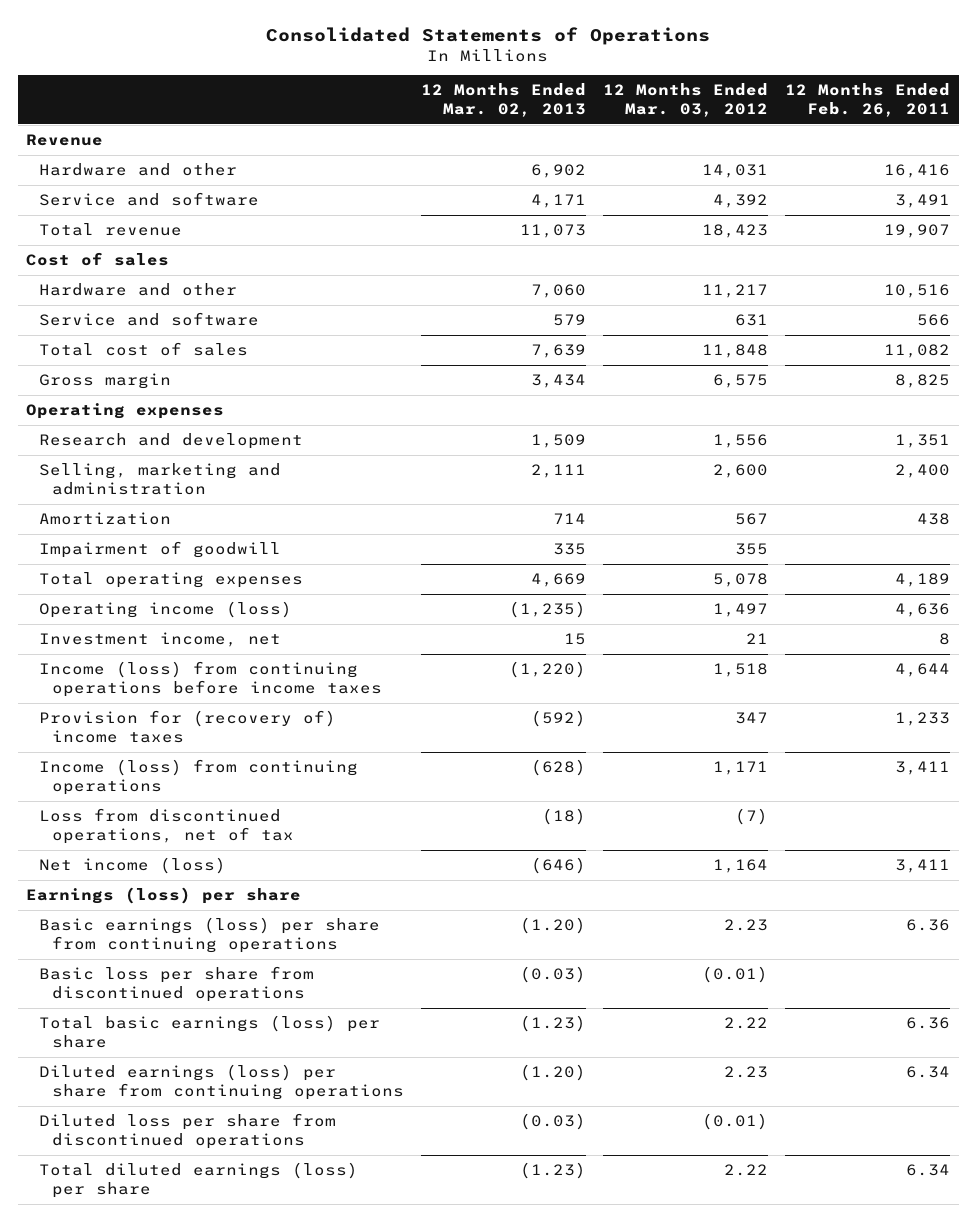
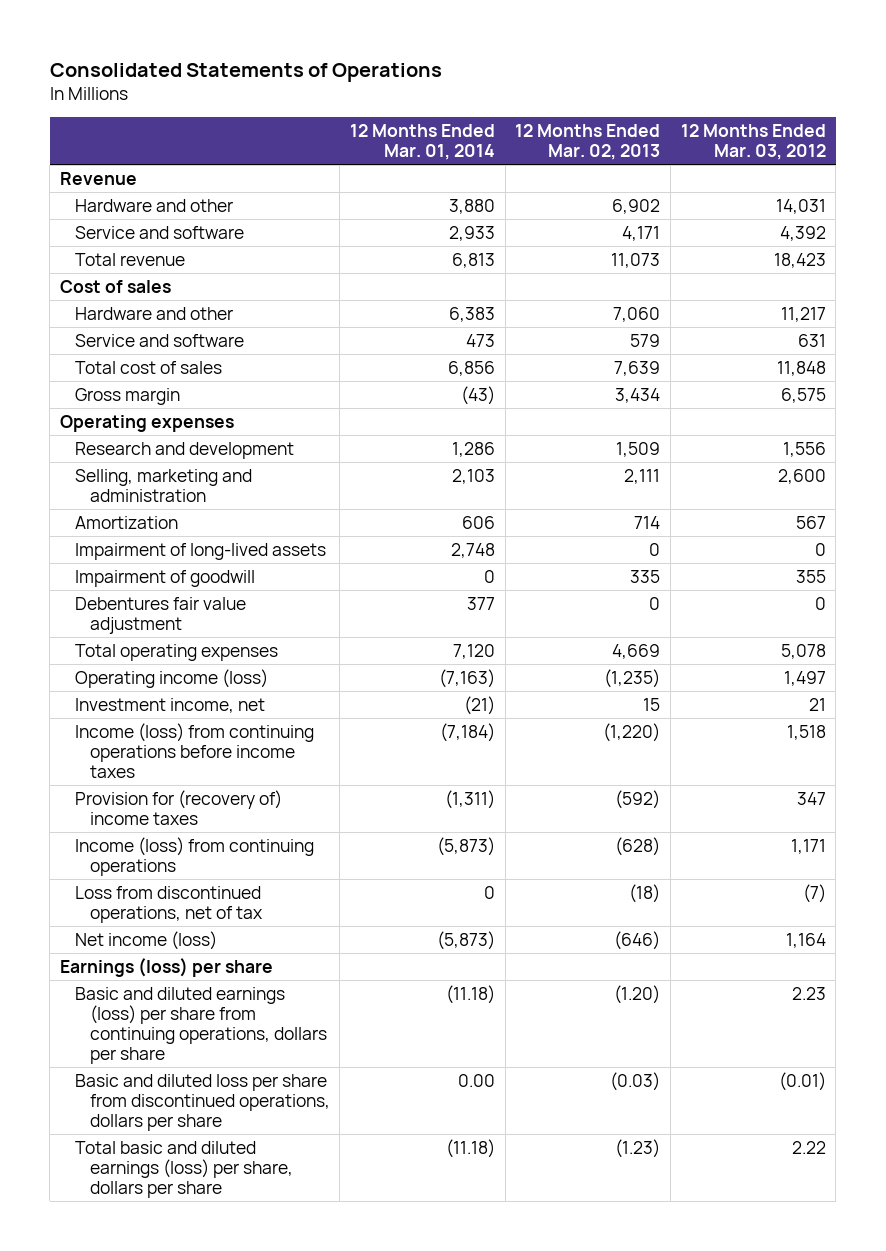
- | 12 Months Ended Mar. 02, 2013 | 12 Months Ended Mar. 03, 2012 | 12 Months Ended Feb. 26, 2011
+ | 12 Months Ended Mar. 01, 2014 | 12 Months Ended Mar. 02, 2013 | 12 Months Ended Mar. 03, 2012
+ Impairment of long-lived assets | 2,748 | 0 | 0
+ Debentures fair value adjustment | 377 | 0 | 0
- Basic earnings (loss) per share from continuing operations | (1.20) | 2.23 | 6.36
- Basic loss per share from discontinued operations | (0.03) | (0.01) |
- Total basic earnings (loss) per share | (1.23) | 2.22 | 6.36
- Diluted earnings (loss) per share from continuing operations | (1.20) | 2.23 | 6.34
- Diluted loss per share from discontinued operations | (0.03) | (0.01) |
- Total diluted earnings (loss) per share | (1.23) | 2.22 | 6.34
+ Basic and diluted earnings (loss) per share from continuing operations, dollars per share | (11.18) | (1.20) | 2.23
+ Basic and diluted loss per share from discontinued operations, dollars per share | 0.00 | (0.03) | (0.01)
+ Total basic and diluted earnings (loss) per share, dollars per share | (11.18) | (1.23) | 2.22

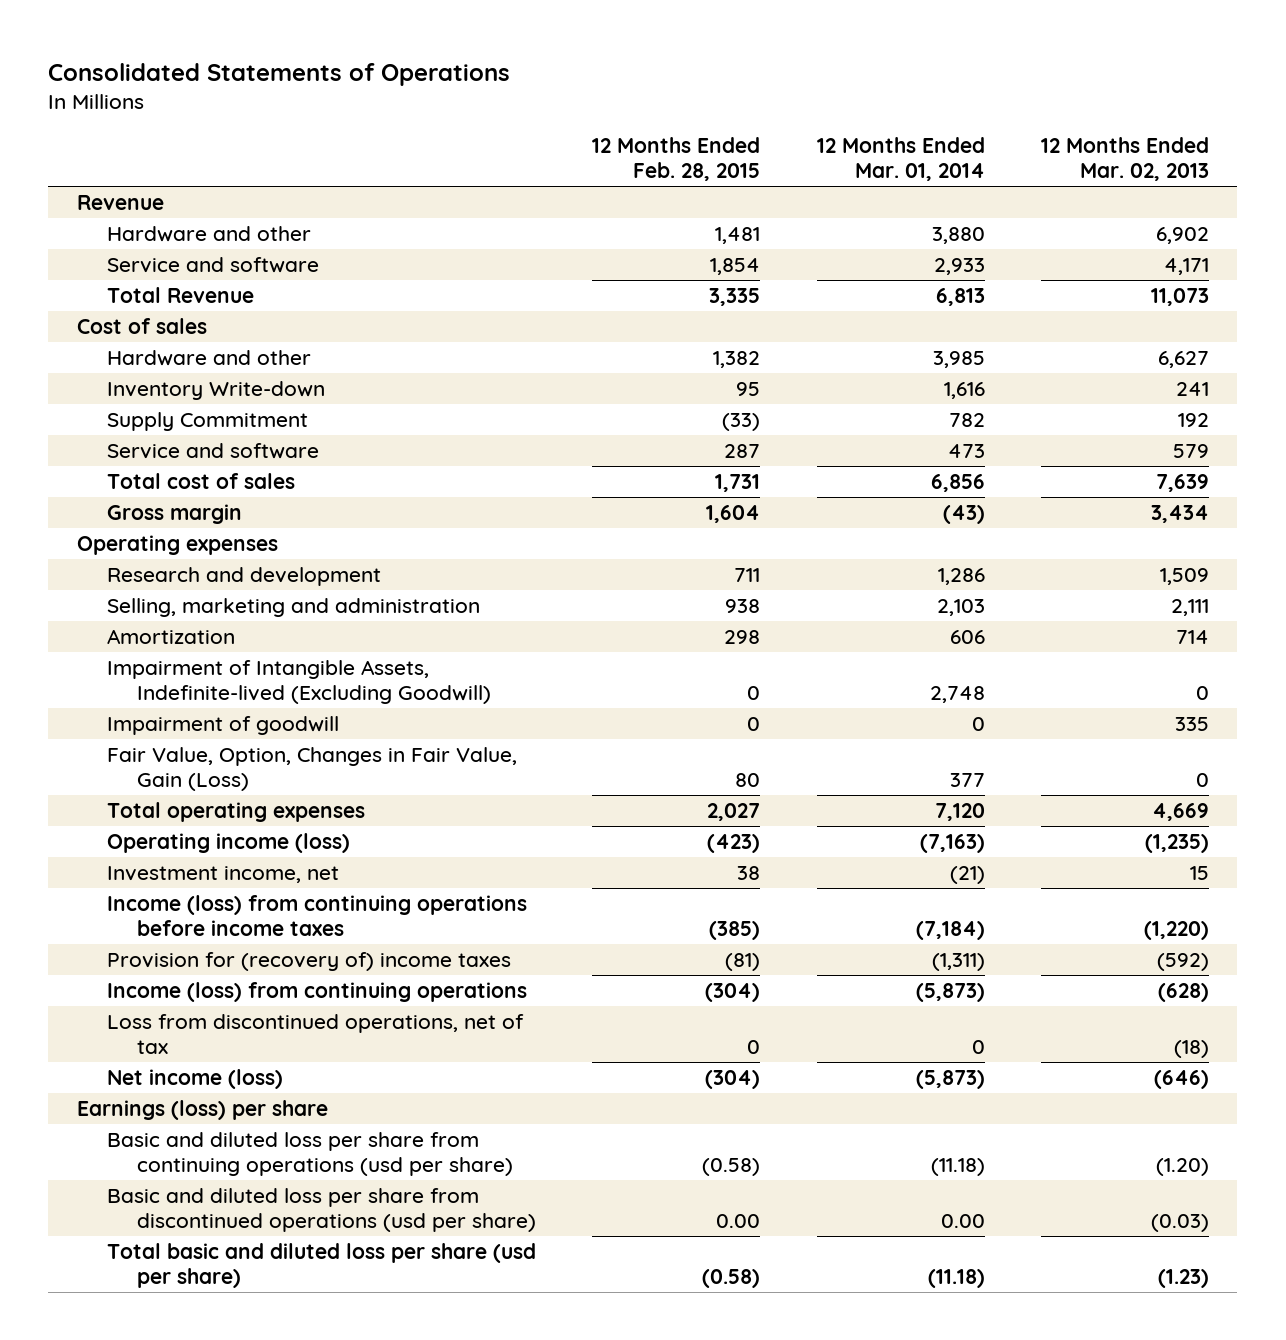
- | 12 Months Ended Mar. 01, 2014 | 12 Months Ended Mar. 02, 2013 | 12 Months Ended Mar. 03, 2012
+ | 12 Months Ended Feb. 28, 2015 | 12 Months Ended Mar. 01, 2014 | 12 Months Ended Mar. 02, 2013
- Total revenue | 6,813 | 11,073 | 18,423
+ Total Revenue | 3,335 | 6,813 | 11,073
- Hardware and other | 6,383 | 7,060 | 11,217
+ Hardware and other | 1,382 | 3,985 | 6,627
+ Inventory Write-down | 95 | 1,616 | 241
+ Supply Commitment | (33) | 782 | 192
- Impairment of long-lived assets | 2,748 | 0 | 0
+ Impairment of Intangible Assets, Indefinite-lived (Excluding Goodwill) | 0 | 2,748 | 0
- Debentures fair value adjustment | 377 | 0 | 0
+ Fair Value, Option, Changes in Fair Value, Gain (Loss) | 80 | 377 | 0
- Basic and diluted earnings (loss) per share from continuing operations, dollars per share | (11.18) | (1.20) | 2.23
- Basic and diluted loss per share from discontinued operations, dollars per share | 0.00 | (0.03) | (0.01)
- Total basic and diluted earnings (loss) per share, dollars per share | (11.18) | (1.23) | 2.22
+ Basic and diluted loss per share from continuing operations (usd per share) | (0.58) | (11.18) | (1.20)
+ Basic and diluted loss per share from discontinued operations (usd per share) | 0.00 | 0.00 | (0.03)
+ Total basic and diluted loss per share (usd per share) | (0.58) | (11.18) | (1.23)

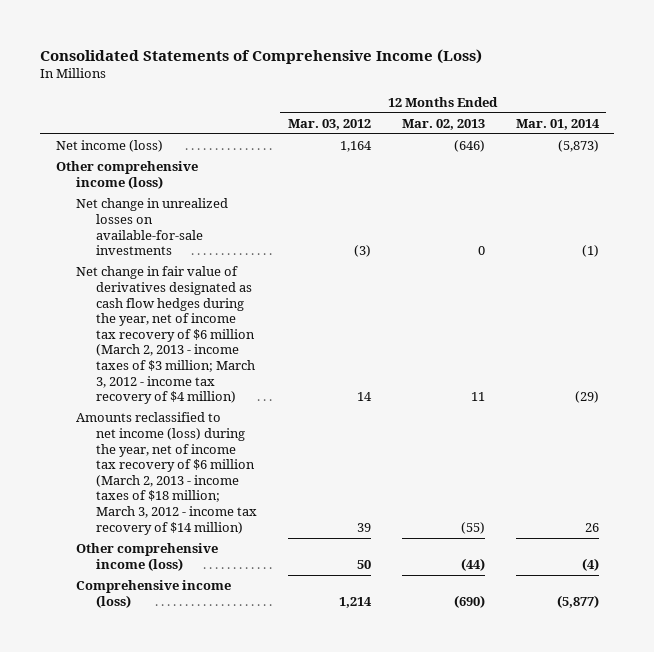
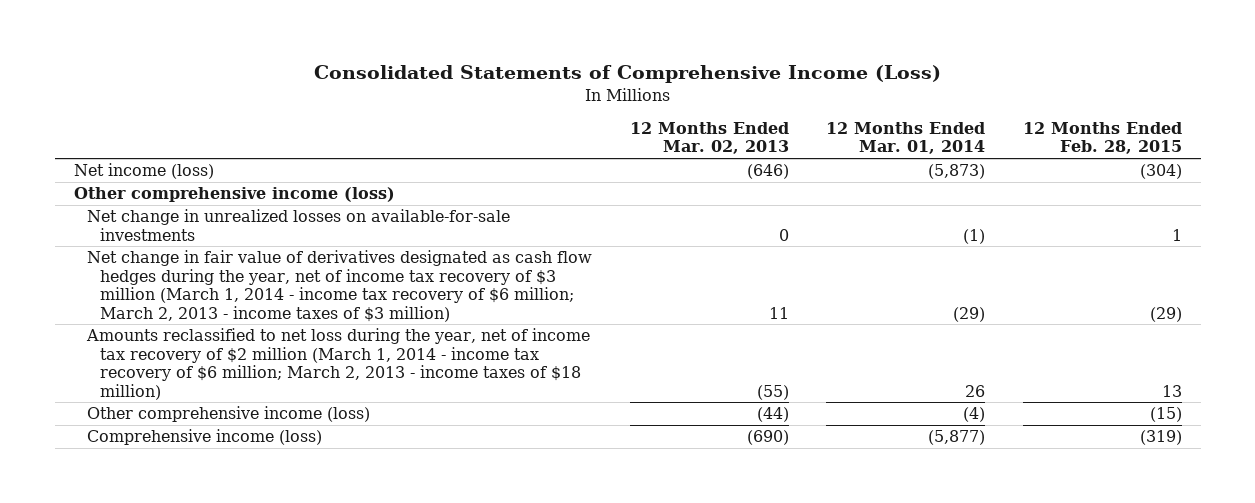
- | 12 Months Ended Mar. 03, 2012 | 12 Months Ended Mar. 02, 2013 | 12 Months Ended Mar. 01, 2014
+ | 12 Months Ended Mar. 02, 2013 | 12 Months Ended Mar. 01, 2014 | 12 Months Ended Feb. 28, 2015
- Net change in fair value of derivatives designated as cash flow hedges during the year, net of income tax recovery of $6 million (March 2, 2013 - income taxes of $3 million; March 3, 2012 - income tax recovery of $4 million) | 14 | 11 | (29)
- Amounts reclassified to net income (loss) during the year, net of income tax recovery of $6 million (March 2, 2013 - income taxes of $18 million; March 3, 2012 - income tax recovery of $14 million) | 39 | (55) | 26
+ Net change in fair value of derivatives designated as cash flow hedges during the year, net of income tax recovery of $3 million (March 1, 2014 - income tax recovery of $6 million; March 2, 2013 - income taxes of $3 million) | 11 | (29) | (29)
+ Amounts reclassified to net loss during the year, net of income tax recovery of $2 million (March 1, 2014 - income tax recovery of $6 million; March 2, 2013 - income taxes of $18 million) | (55) | 26 | 13

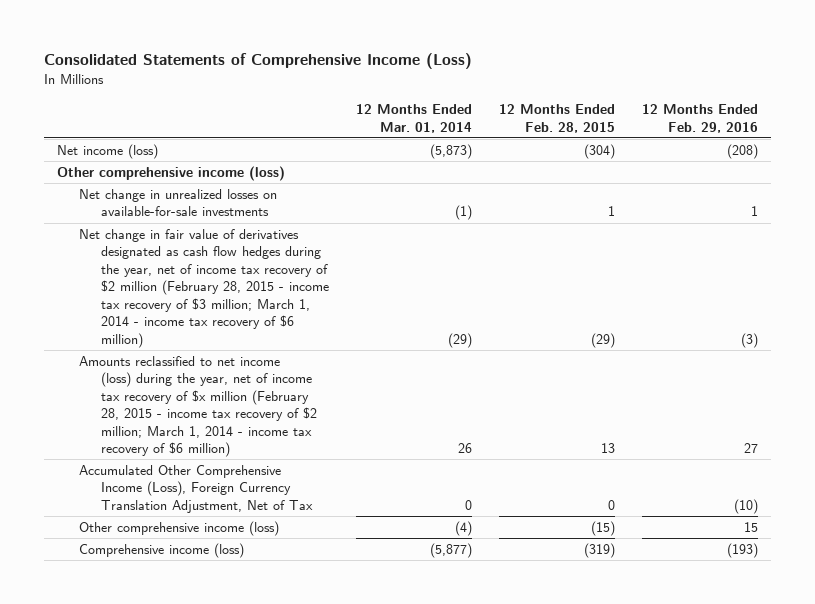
- | 12 Months Ended Mar. 02, 2013 | 12 Months Ended Mar. 01, 2014 | 12 Months Ended Feb. 28, 2015
+ | 12 Months Ended Mar. 01, 2014 | 12 Months Ended Feb. 28, 2015 | 12 Months Ended Feb. 29, 2016
- Net change in fair value of derivatives designated as cash flow hedges during the year, net of income tax recovery of $3 million (March 1, 2014 - income tax recovery of $6 million; March 2, 2013 - income taxes of $3 million) | 11 | (29) | (29)
- Amounts reclassified to net loss during the year, net of income tax recovery of $2 million (March 1, 2014 - income tax recovery of $6 million; March 2, 2013 - income taxes of $18 million) | (55) | 26 | 13
+ Net change in fair value of derivatives designated as cash flow hedges during the year, net of income tax recovery of $2 million (February 28, 2015 - income tax recovery of $3 million; March 1, 2014 - income tax recovery of $6 million) | (29) | (29) | (3)
+ Amounts reclassified to net income (loss) during the year, net of income tax recovery of $x million (February 28, 2015 - income tax recovery of $2 million; March 1, 2014 - income tax recovery of $6 million) | 26 | 13 | 27
+ Accumulated Other Comprehensive Income (Loss), Foreign Currency Translation Adjustment, Net of Tax | 0 | 0 | (10)

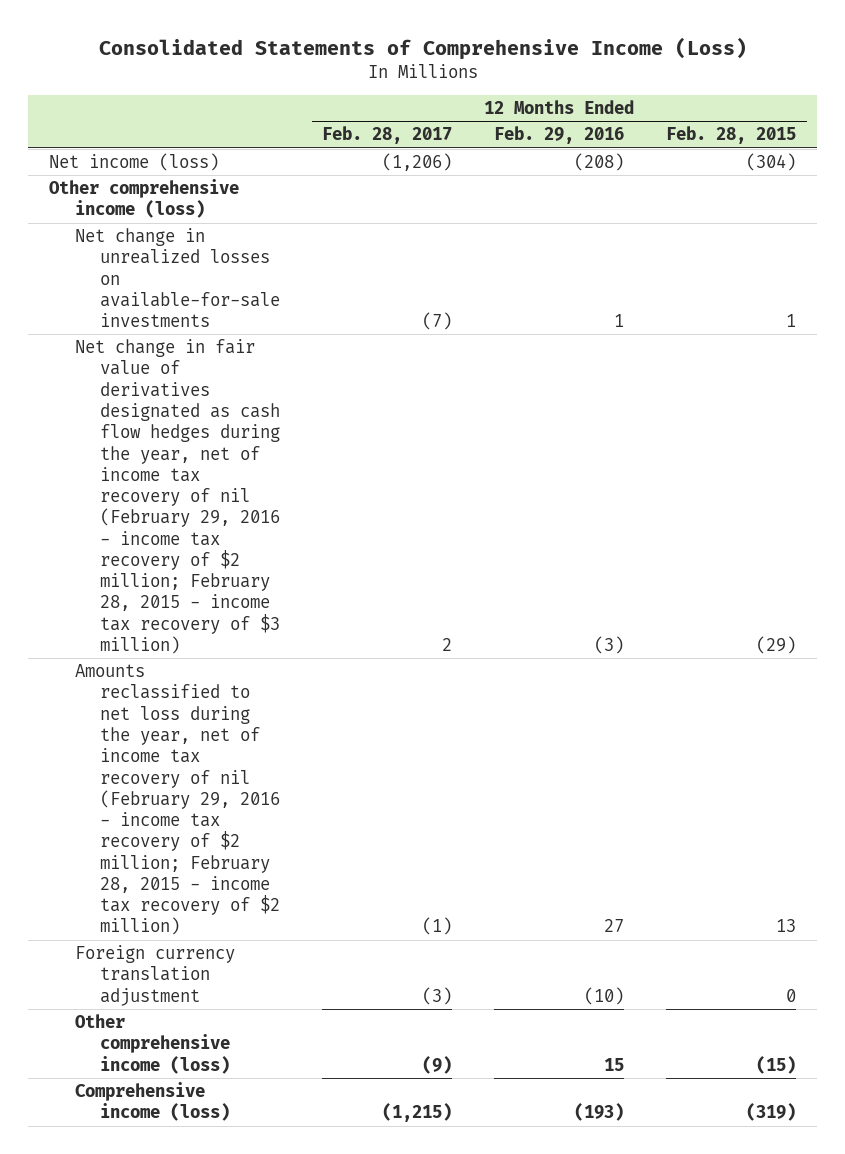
- | 12 Months Ended Mar. 01, 2014 | 12 Months Ended Feb. 28, 2015 | 12 Months Ended Feb. 29, 2016
+ | 12 Months Ended Feb. 28, 2017 | 12 Months Ended Feb. 29, 2016 | 12 Months Ended Feb. 28, 2015
- Net change in fair value of derivatives designated as cash flow hedges during the year, net of income tax recovery of $2 million (February 28, 2015 - income tax recovery of $3 million; March 1, 2014 - income tax recovery of $6 million) | (29) | (29) | (3)
- Amounts reclassified to net income (loss) during the year, net of income tax recovery of $x million (February 28, 2015 - income tax recovery of $2 million; March 1, 2014 - income tax recovery of $6 million) | 26 | 13 | 27
- Accumulated Other Comprehensive Income (Loss), Foreign Currency Translation Adjustment, Net of Tax | 0 | 0 | (10)
+ Net change in fair value of derivatives designated as cash flow hedges during the year, net of income tax recovery of nil (February 29, 2016 - income tax recovery of $2 million; February 28, 2015 - income tax recovery of $3 million) | 2 | (3) | (29)
+ Amounts reclassified to net loss during the year, net of income tax recovery of nil (February 29, 2016 - income tax recovery of $2 million; February 28, 2015 - income tax recovery of $2 million) | (1) | 27 | 13
+ Foreign currency translation adjustment | (3) | (10) | 0

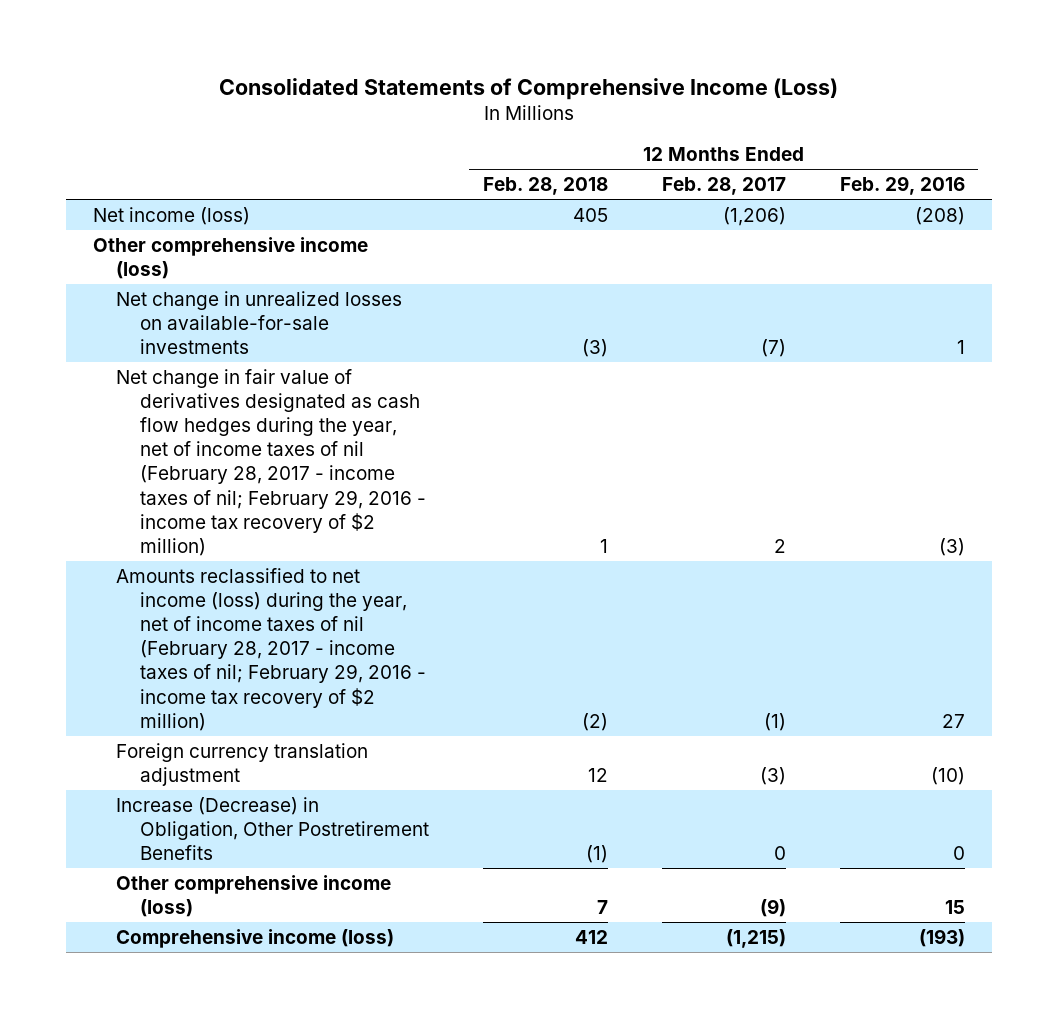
- | 12 Months Ended Feb. 28, 2017 | 12 Months Ended Feb. 29, 2016 | 12 Months Ended Feb. 28, 2015
+ | 12 Months Ended Feb. 28, 2018 | 12 Months Ended Feb. 28, 2017 | 12 Months Ended Feb. 29, 2016
- Net change in fair value of derivatives designated as cash flow hedges during the year, net of income tax recovery of nil (February 29, 2016 - income tax recovery of $2 million; February 28, 2015 - income tax recovery of $3 million) | 2 | (3) | (29)
- Amounts reclassified to net loss during the year, net of income tax recovery of nil (February 29, 2016 - income tax recovery of $2 million; February 28, 2015 - income tax recovery of $2 million) | (1) | 27 | 13
+ Net change in fair value of derivatives designated as cash flow hedges during the year, net of income taxes of nil (February 28, 2017 - income taxes of nil; February 29, 2016 - income tax recovery of $2 million) | 1 | 2 | (3)
+ Amounts reclassified to net income (loss) during the year, net of income taxes of nil (February 28, 2017 - income taxes of nil; February 29, 2016 - income tax recovery of $2 million) | (2) | (1) | 27
+ Increase (Decrease) in Obligation, Other Postretirement Benefits | (1) | 0 | 0

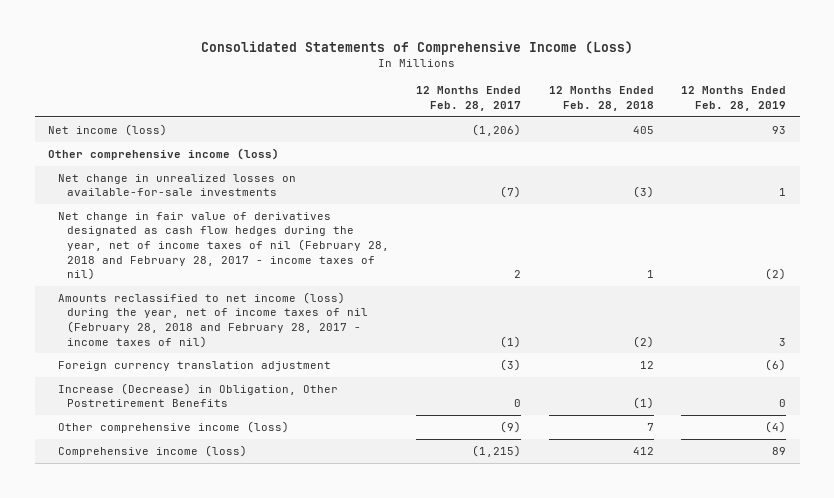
- | 12 Months Ended Feb. 28, 2018 | 12 Months Ended Feb. 28, 2017 | 12 Months Ended Feb. 29, 2016
+ | 12 Months Ended Feb. 28, 2017 | 12 Months Ended Feb. 28, 2018 | 12 Months Ended Feb. 28, 2019
- Net change in fair value of derivatives designated as cash flow hedges during the year, net of income taxes of nil (February 28, 2017 - income taxes of nil; February 29, 2016 - income tax recovery of $2 million) | 1 | 2 | (3)
- Amounts reclassified to net income (loss) during the year, net of income taxes of nil (February 28, 2017 - income taxes of nil; February 29, 2016 - income tax recovery of $2 million) | (2) | (1) | 27
+ Net change in fair value of derivatives designated as cash flow hedges during the year, net of income taxes of nil (February 28, 2018 and February 28, 2017 - income taxes of nil) | 2 | 1 | (2)
+ Amounts reclassified to net income (loss) during the year, net of income taxes of nil (February 28, 2018 and February 28, 2017 - income taxes of nil) | (1) | (2) | 3

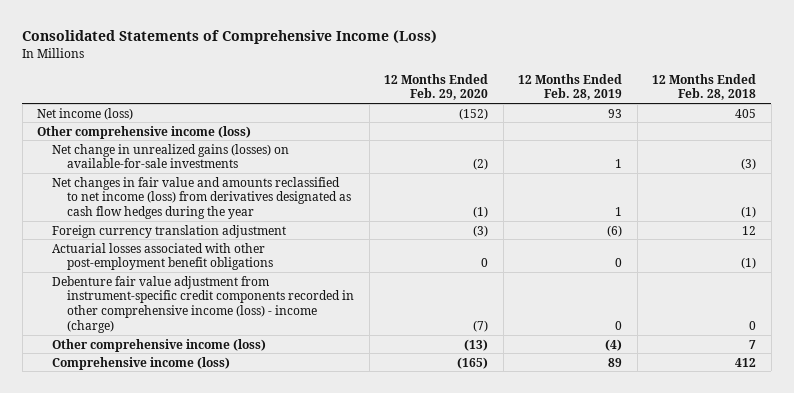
- | 12 Months Ended Feb. 28, 2017 | 12 Months Ended Feb. 28, 2018 | 12 Months Ended Feb. 28, 2019
+ | 12 Months Ended Feb. 29, 2020 | 12 Months Ended Feb. 28, 2019 | 12 Months Ended Feb. 28, 2018
- Net change in unrealized losses on available-for-sale investments | (7) | (3) | 1
- Net change in fair value of derivatives designated as cash flow hedges during the year, net of income taxes of nil (February 28, 2018 and February 28, 2017 - income taxes of nil) | 2 | 1 | (2)
- Amounts reclassified to net income (loss) during the year, net of income taxes of nil (February 28, 2018 and February 28, 2017 - income taxes of nil) | (1) | (2) | 3
+ Net change in unrealized gains (losses) on available-for-sale investments | (2) | 1 | (3)
+ Net changes in fair value and amounts reclassified to net income (loss) from derivatives designated as cash flow hedges during the year | (1) | 1 | (1)
- Increase (Decrease) in Obligation, Other Postretirement Benefits | 0 | (1) | 0
+ Actuarial losses associated with other post-employment benefit obligations | 0 | 0 | (1)
+ Debenture fair value adjustment from instrument-specific credit components recorded in other comprehensive income (loss) - income (charge) | (7) | 0 | 0

